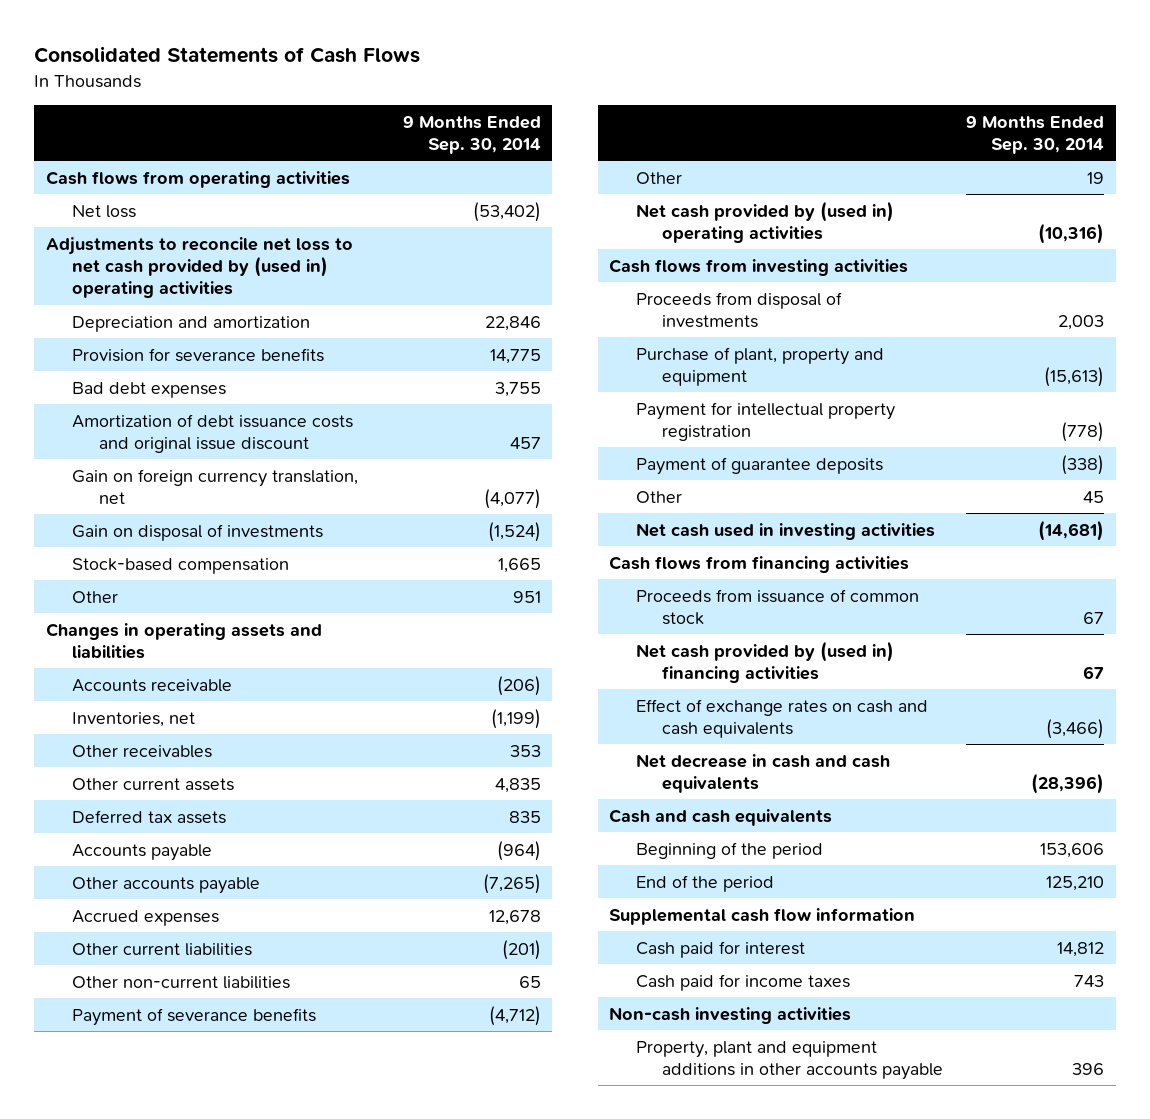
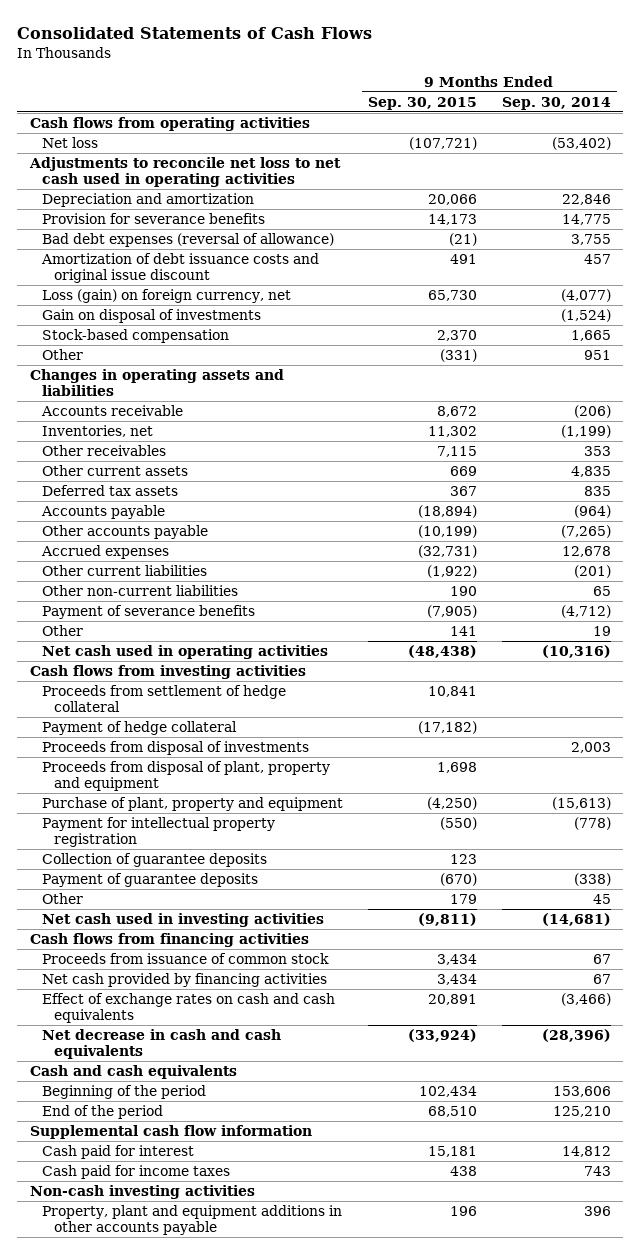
- | 9 Months Ended Sep. 30, 2014
+ | 9 Months Ended Sep. 30, 2015 | 9 Months Ended Sep. 30, 2014
- Adjustments to reconcile net loss to net cash provided by (used in) operating activities
+ Adjustments to reconcile net loss to net cash used in operating activities
- Bad debt expenses | 3,755
+ Bad debt expenses (reversal of allowance) | (21) | 3,755
- Gain on foreign currency translation, net | (4,077)
+ Loss (gain) on foreign currency, net | 65,730 | (4,077)
- Net cash provided by (used in) operating activities | (10,316)
+ Net cash used in operating activities | (48,438) | (10,316)
+ Proceeds from settlement of hedge collateral | 10,841 |
+ Payment of hedge collateral | (17,182) |
+ Proceeds from disposal of plant, property and equipment | 1,698 |
+ Collection of guarantee deposits | 123 |
- Net cash provided by (used in) financing activities | 67
+ Net cash provided by financing activities | 3,434 | 67

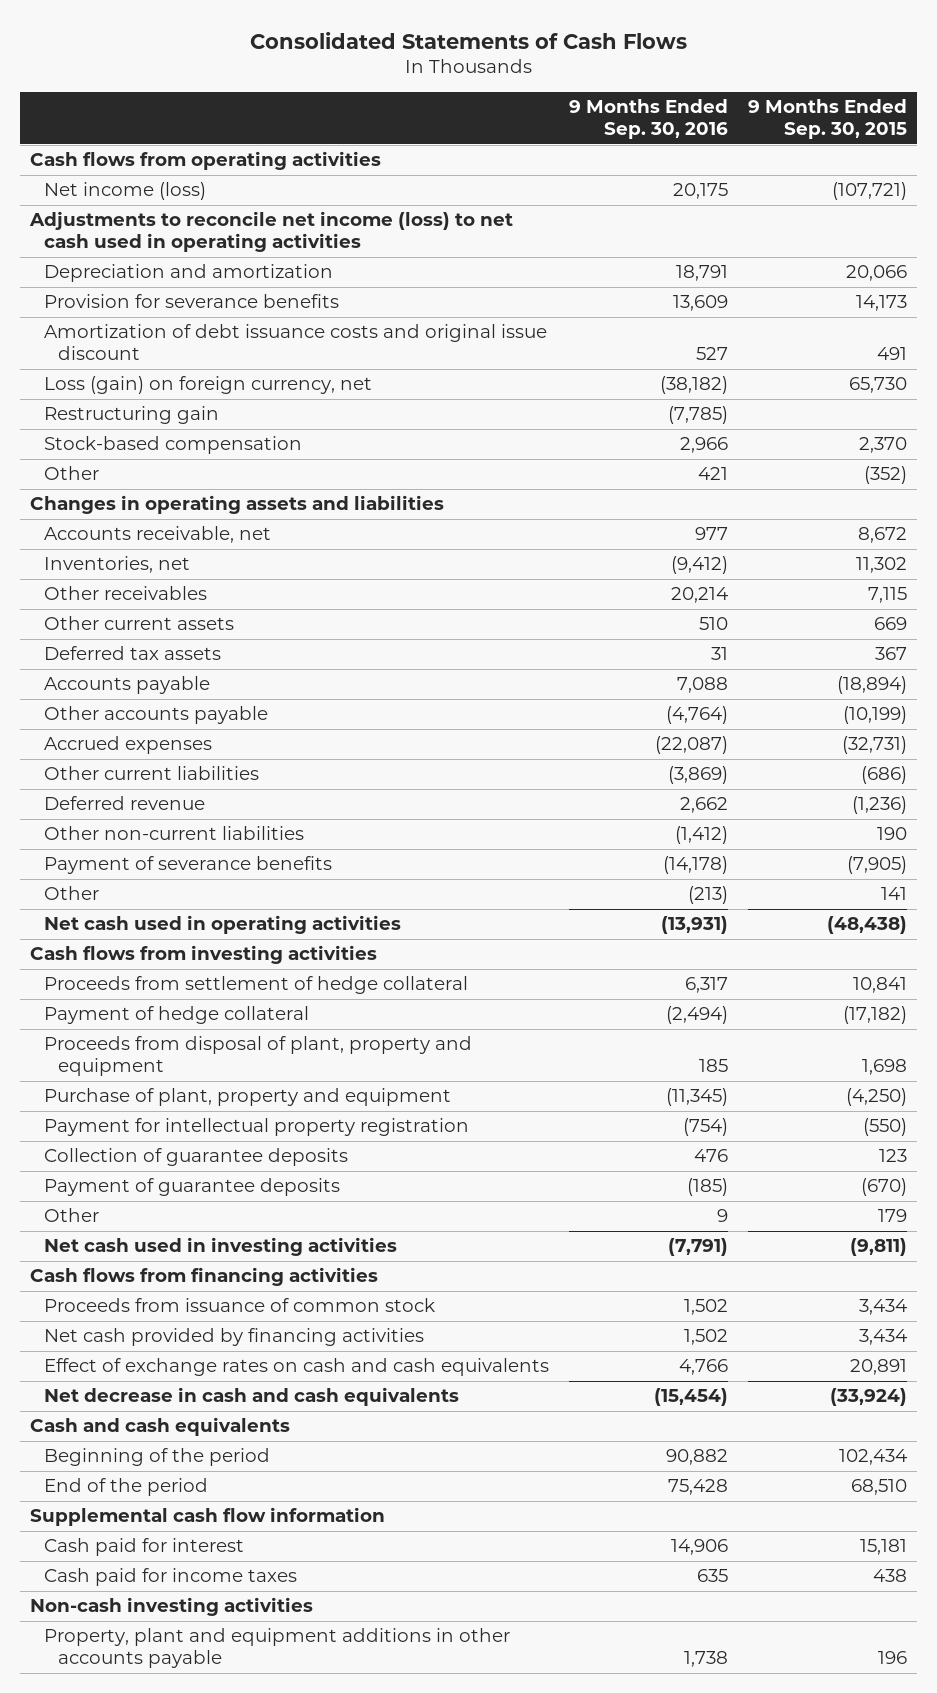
- | 9 Months Ended Sep. 30, 2015 | 9 Months Ended Sep. 30, 2014
+ | 9 Months Ended Sep. 30, 2016 | 9 Months Ended Sep. 30, 2015
- Net loss | (107,721) | (53,402)
- Adjustments to reconcile net loss to net cash used in operating activities
+ Net income (loss) | 20,175 | (107,721)
+ Adjustments to reconcile net income (loss) to net cash used in operating activities
- Bad debt expenses (reversal of allowance) | (21) | 3,755
- Gain on disposal of investments | | (1,524)
+ Restructuring gain | (7,785) |
- Other | (331) | 951
+ Other | 421 | (352)
- Accounts receivable | 8,672 | (206)
+ Accounts receivable, net | 977 | 8,672
- Other current liabilities | (1,922) | (201)
+ Other current liabilities | (3,869) | (686)
+ Deferred revenue | 2,662 | (1,236)
- Proceeds from disposal of investments | | 2,003

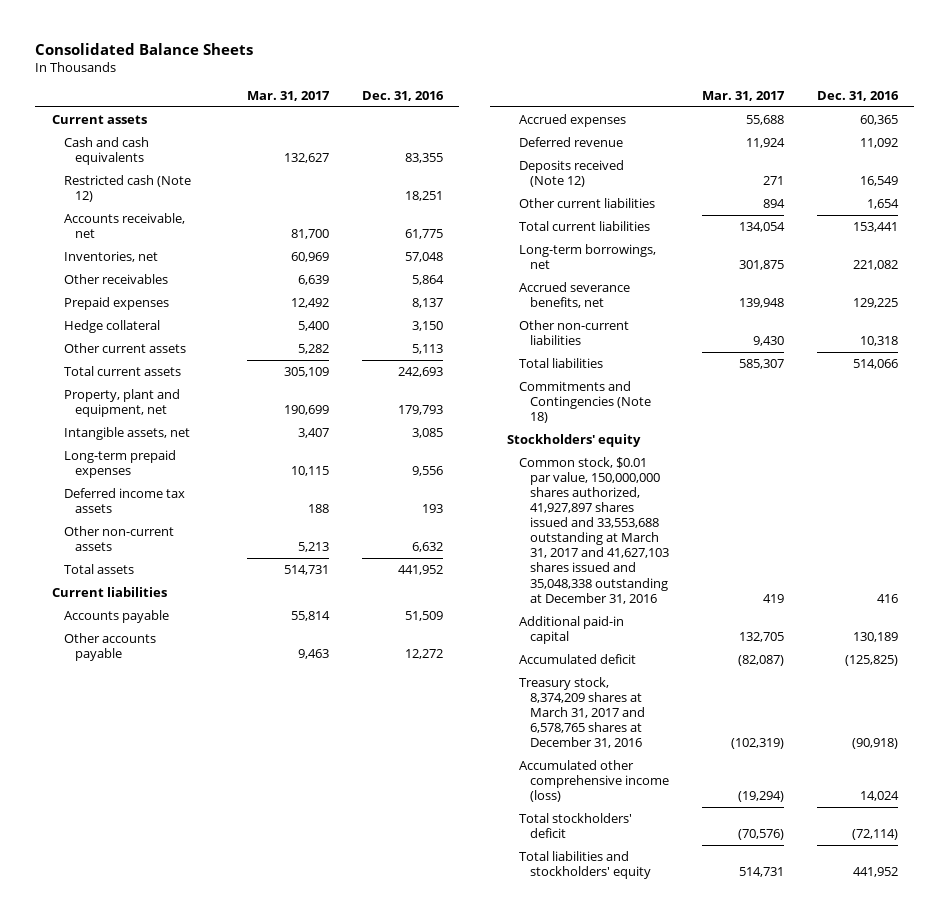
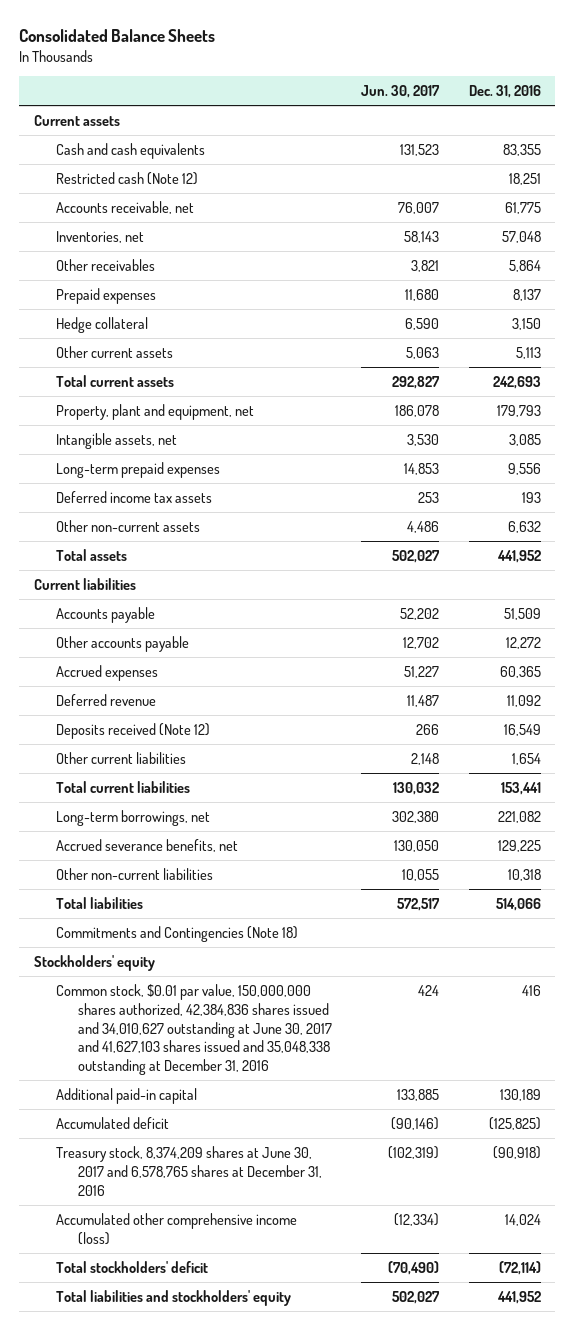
- | Mar. 31, 2017 | Dec. 31, 2016
+ | Jun. 30, 2017 | Dec. 31, 2016
- Common stock, $0.01 par value, 150,000,000 shares authorized, 41,927,897 shares issued and 33,553,688 outstanding at March 31, 2017 and 41,627,103 shares issued and 35,048,338 outstanding at December 31, 2016 | 419 | 416
+ Common stock, $0.01 par value, 150,000,000 shares authorized, 42,384,836 shares issued and 34,010,627 outstanding at June 30, 2017 and 41,627,103 shares issued and 35,048,338 outstanding at December 31, 2016 | 424 | 416
- Treasury stock, 8,374,209 shares at March 31, 2017 and 6,578,765 shares at December 31, 2016 | (102,319) | (90,918)
+ Treasury stock, 8,374,209 shares at June 30, 2017 and 6,578,765 shares at December 31, 2016 | (102,319) | (90,918)

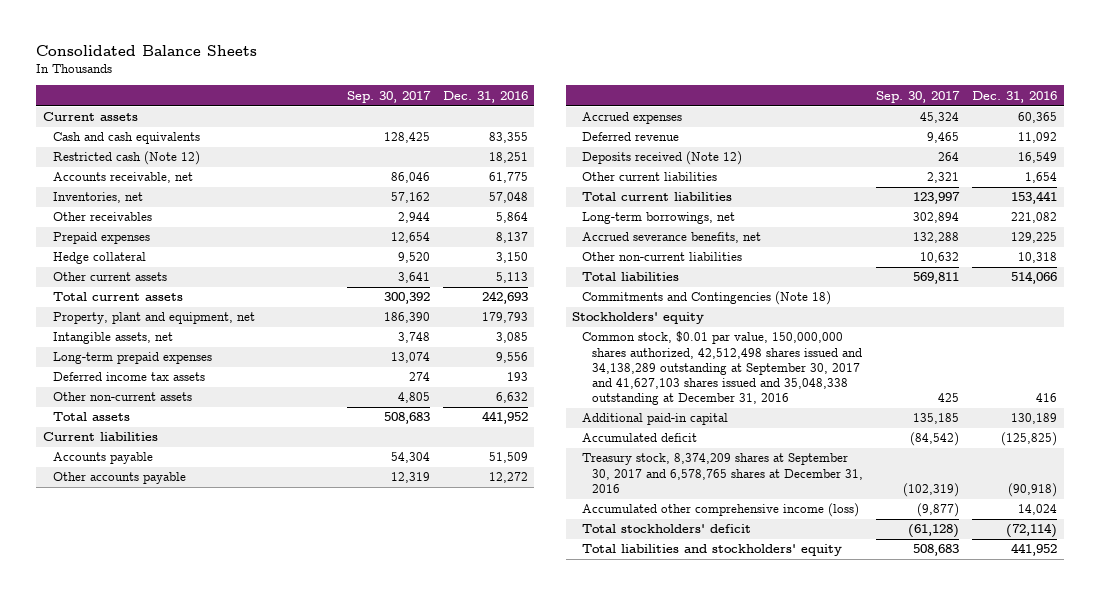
- | Jun. 30, 2017 | Dec. 31, 2016
+ | Sep. 30, 2017 | Dec. 31, 2016
- Common stock, $0.01 par value, 150,000,000 shares authorized, 42,384,836 shares issued and 34,010,627 outstanding at June 30, 2017 and 41,627,103 shares issued and 35,048,338 outstanding at December 31, 2016 | 424 | 416
+ Common stock, $0.01 par value, 150,000,000 shares authorized, 42,512,498 shares issued and 34,138,289 outstanding at September 30, 2017 and 41,627,103 shares issued and 35,048,338 outstanding at December 31, 2016 | 425 | 416
- Treasury stock, 8,374,209 shares at June 30, 2017 and 6,578,765 shares at December 31, 2016 | (102,319) | (90,918)
+ Treasury stock, 8,374,209 shares at September 30, 2017 and 6,578,765 shares at December 31, 2016 | (102,319) | (90,918)

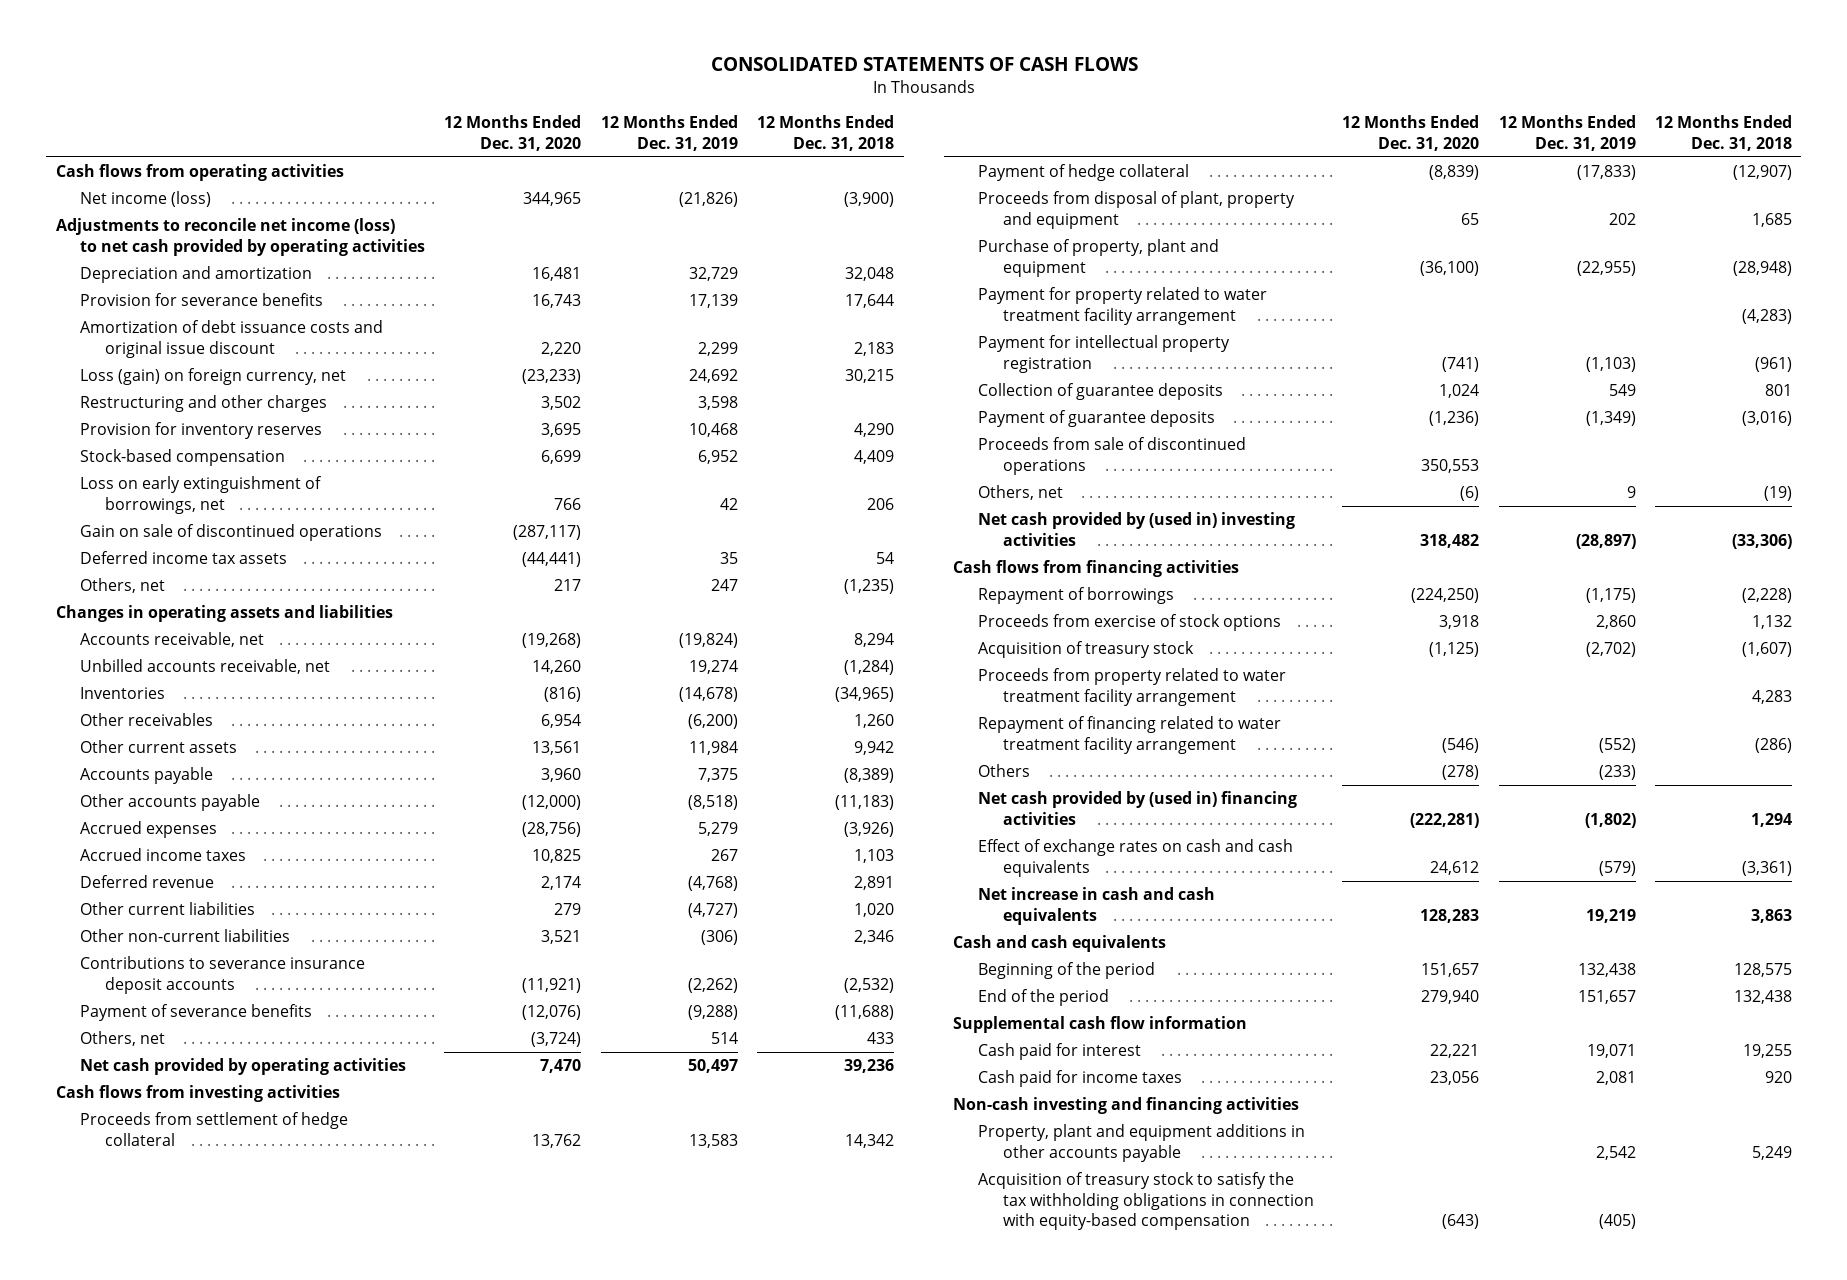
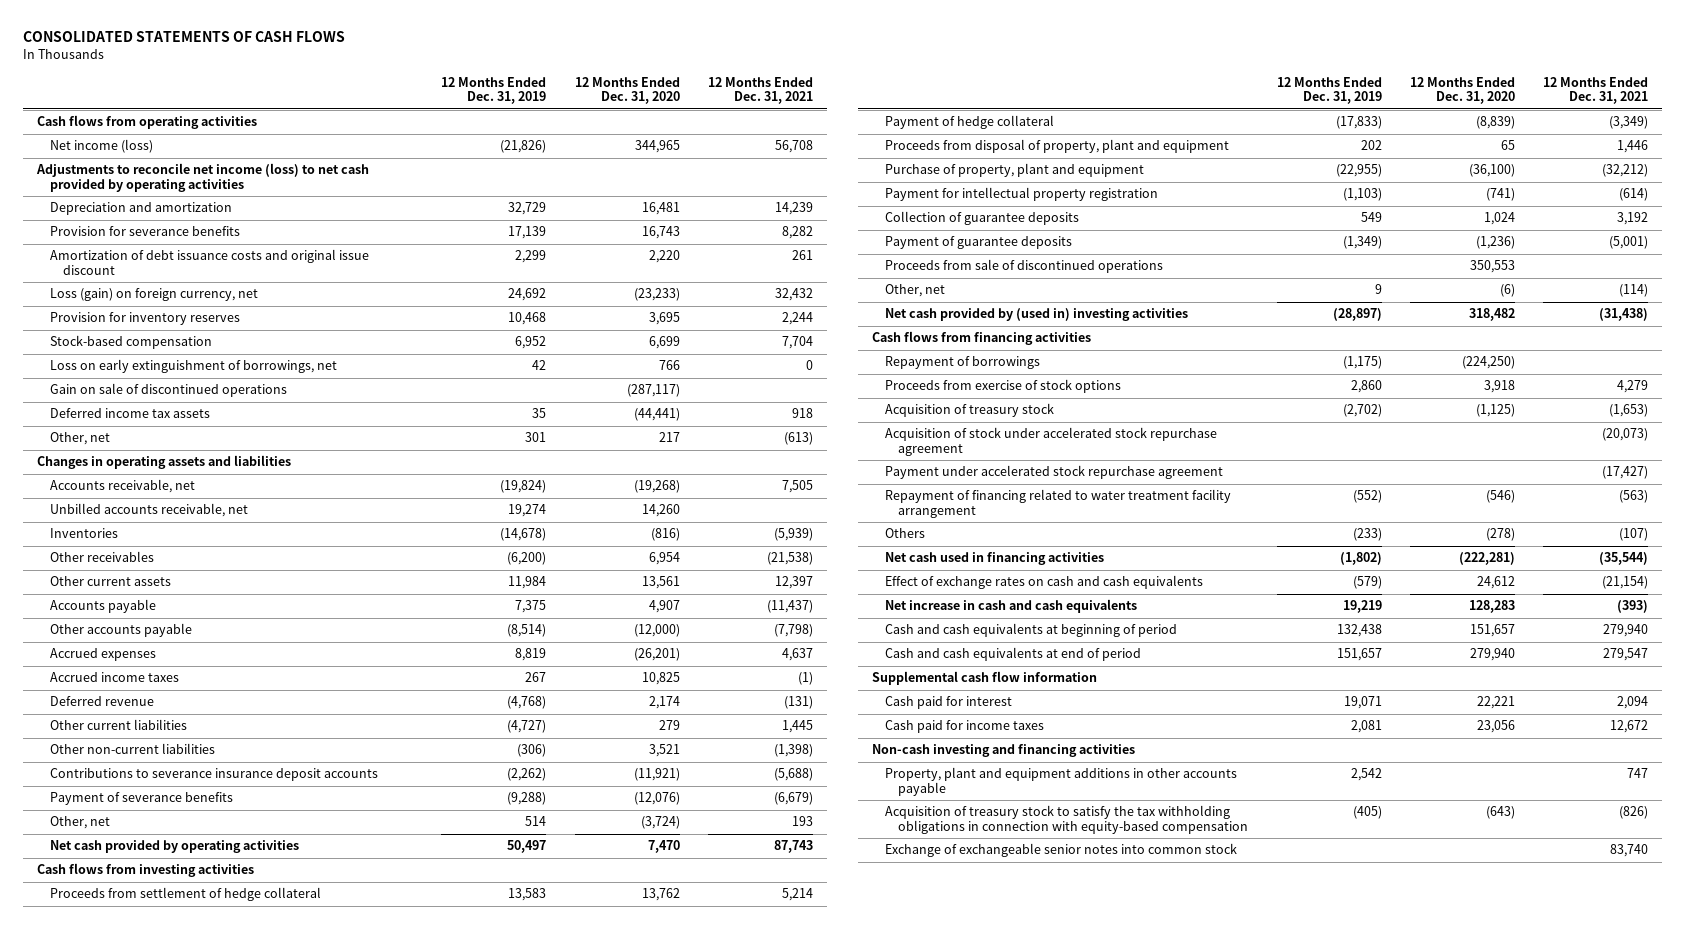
- | 12 Months Ended Dec. 31, 2020 | 12 Months Ended Dec. 31, 2019 | 12 Months Ended Dec. 31, 2018
+ | 12 Months Ended Dec. 31, 2019 | 12 Months Ended Dec. 31, 2020 | 12 Months Ended Dec. 31, 2021
- Restructuring and other charges | 3,502 | 3,598 |
- Others, net | 217 | 247 | (1,235)
+ Other, net | 301 | 217 | (613)
- Accounts payable | 3,960 | 7,375 | (8,389)
- Other accounts payable | (12,000) | (8,518) | (11,183)
- Accrued expenses | (28,756) | 5,279 | (3,926)
+ Accounts payable | 7,375 | 4,907 | (11,437)
+ Other accounts payable | (8,514) | (12,000) | (7,798)
+ Accrued expenses | 8,819 | (26,201) | 4,637
- Others, net | (3,724) | 514 | 433
+ Other, net | 514 | (3,724) | 193
- Proceeds from disposal of plant, property and equipment | 65 | 202 | 1,685
+ Proceeds from disposal of property, plant and equipment | 202 | 65 | 1,446
- Payment for property related to water treatment facility arrangement | | | (4,283)
- Others, net | (6) | 9 | (19)
+ Other, net | 9 | (6) | (114)
- Proceeds from property related to water treatment facility arrangement | | | 4,283
+ Acquisition of stock under accelerated stock repurchase agreement | | | (20,073)
+ Payment under accelerated stock repurchase agreement | | | (17,427)
- Net cash provided by (used in) financing activities | (222,281) | (1,802) | 1,294
+ Net cash used in financing activities | (1,802) | (222,281) | (35,544)
- Cash and cash equivalents
- Beginning of the period | 151,657 | 132,438 | 128,575
- End of the period | 279,940 | 151,657 | 132,438
+ Cash and cash equivalents at beginning of period | 132,438 | 151,657 | 279,940
+ Cash and cash equivalents at end of period | 151,657 | 279,940 | 279,547
+ Exchange of exchangeable senior notes into common stock | | | 83,740

